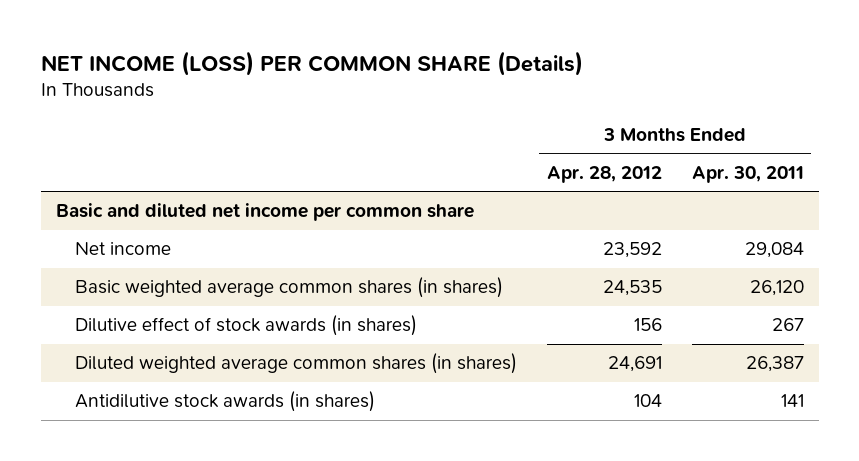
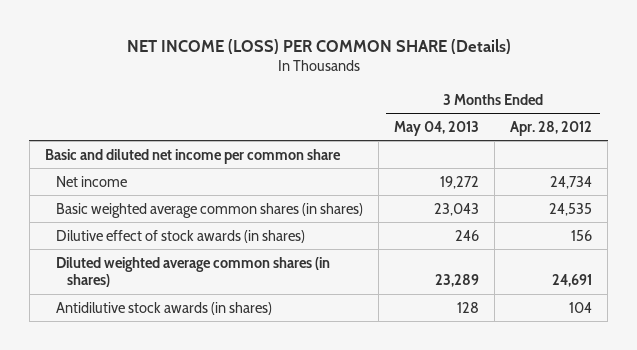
- | 3 Months Ended Apr. 28, 2012 | 3 Months Ended Apr. 30, 2011
+ | 3 Months Ended May 04, 2013 | 3 Months Ended Apr. 28, 2012
- Net income | 23,592 | 29,084
+ Net income | 19,272 | 24,734

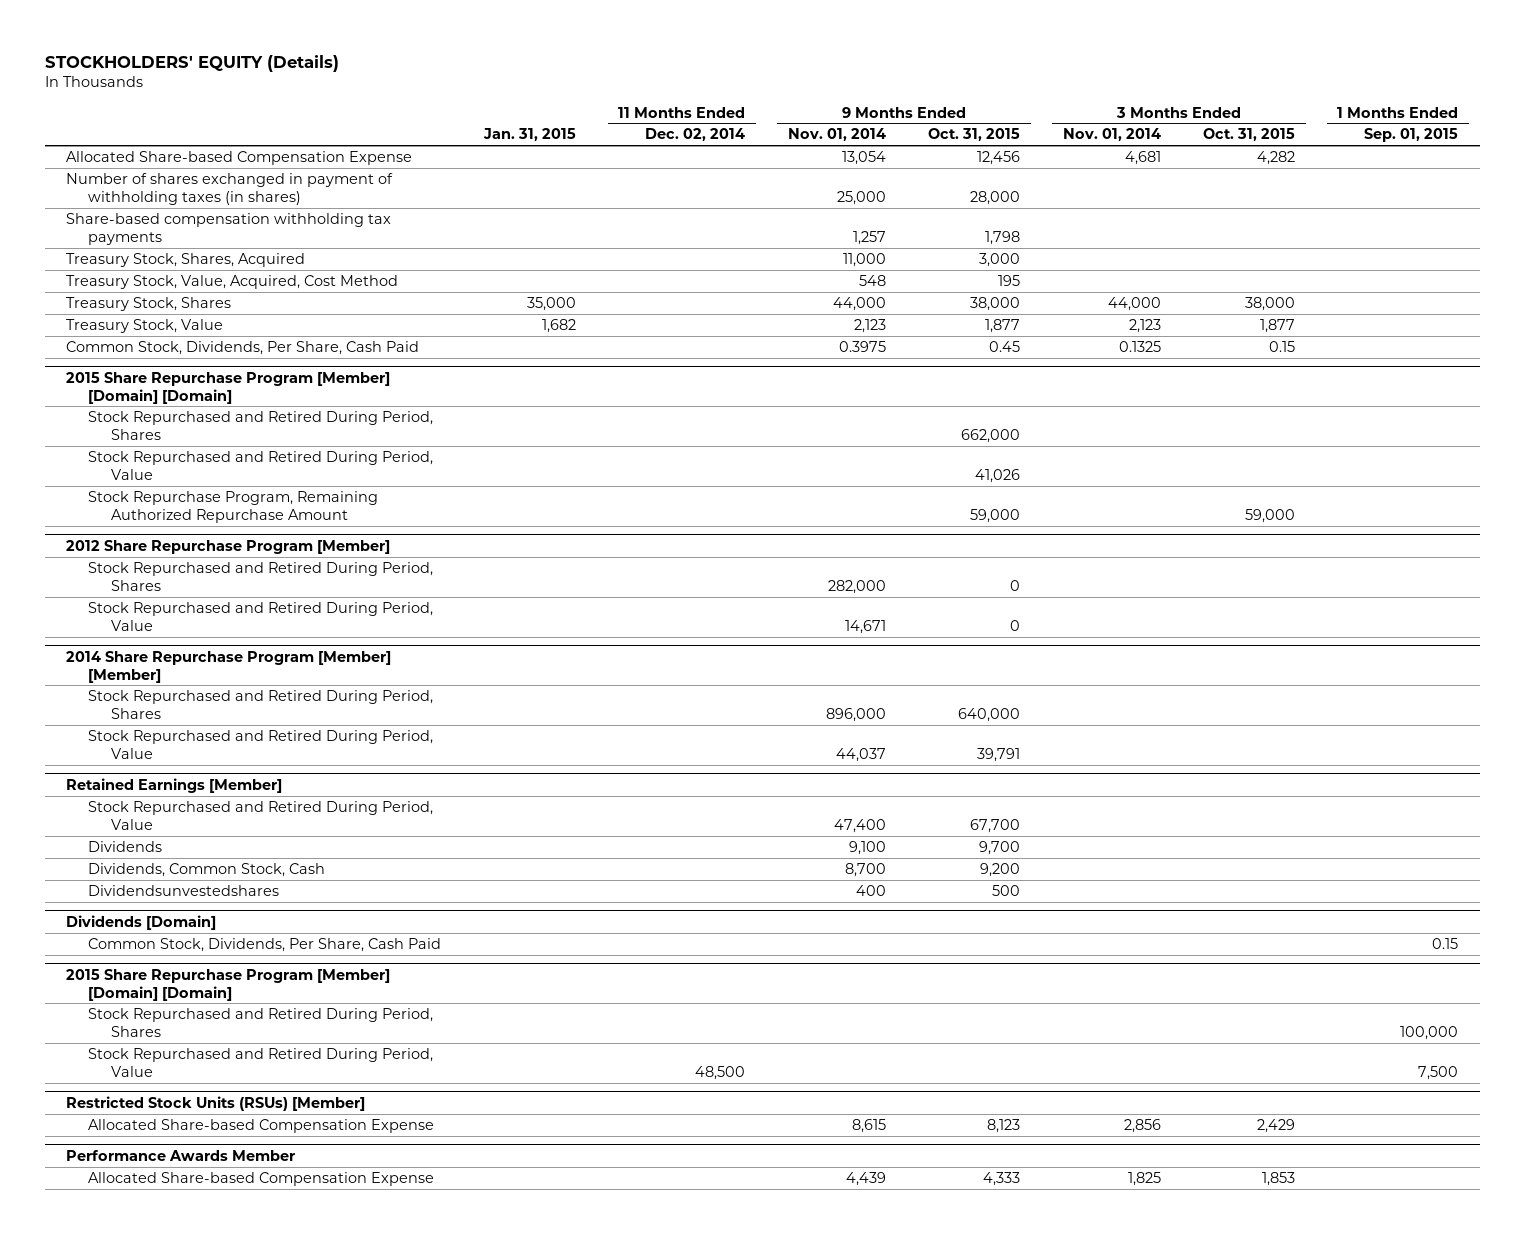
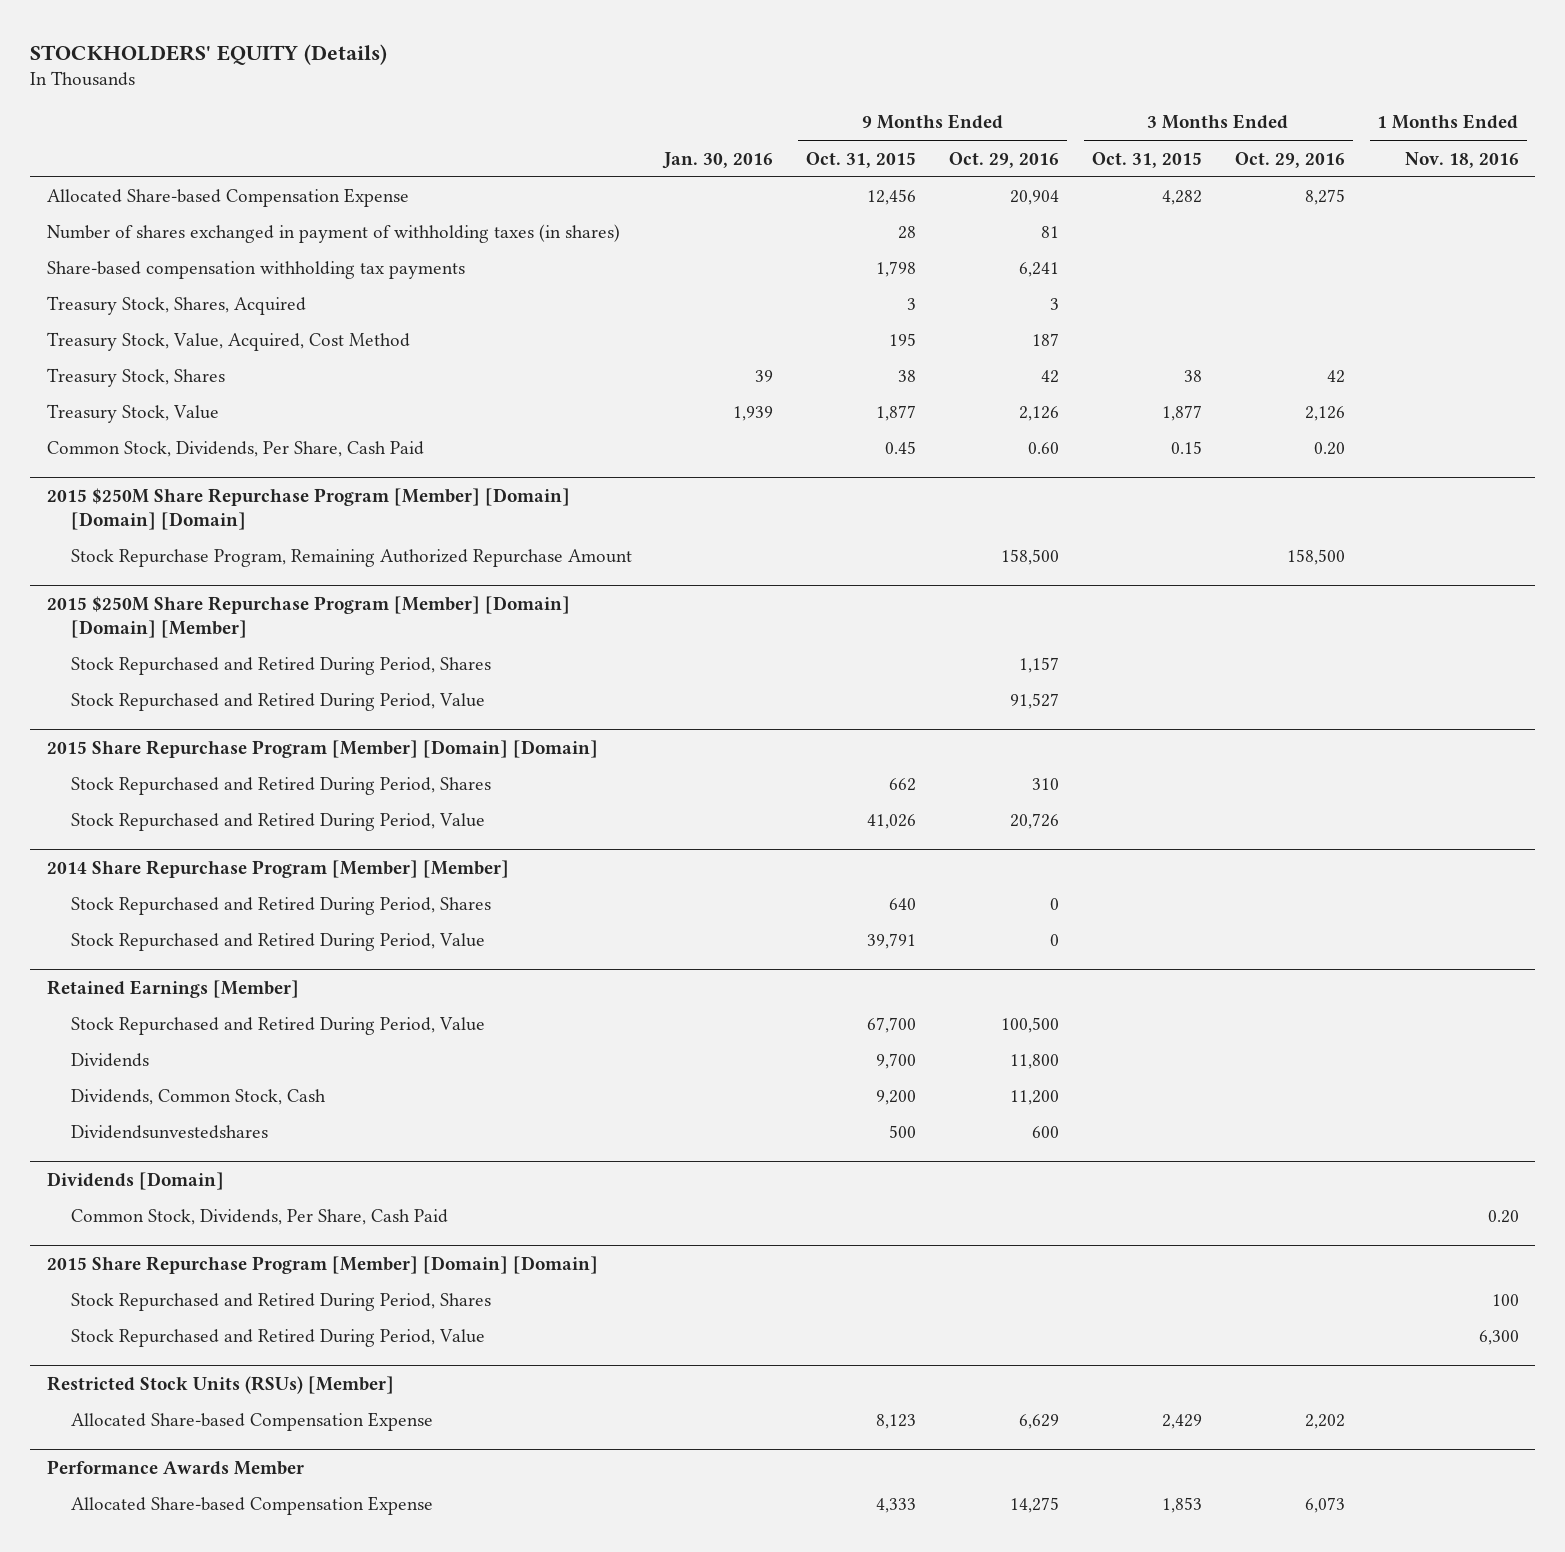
- | Jan. 31, 2015 | 11 Months Ended Dec. 02, 2014 | 9 Months Ended Nov. 01, 2014 | 9 Months Ended Oct. 31, 2015 | 3 Months Ended Nov. 01, 2014 | 3 Months Ended Oct. 31, 2015 | 1 Months Ended Sep. 01, 2015
+ | Jan. 30, 2016 | 9 Months Ended Oct. 31, 2015 | 9 Months Ended Oct. 29, 2016 | 3 Months Ended Oct. 31, 2015 | 3 Months Ended Oct. 29, 2016 | 1 Months Ended Nov. 18, 2016
- Number of shares exchanged in payment of withholding taxes (in shares) | | | 25,000 | 28,000 | | |
+ Number of shares exchanged in payment of withholding taxes (in shares) | | 28 | 81 | | |
- Treasury Stock, Shares, Acquired | | | 11,000 | 3,000 | | |
+ Treasury Stock, Shares, Acquired | | 3 | 3 | | |
- Treasury Stock, Shares | 35,000 | | 44,000 | 38,000 | 44,000 | 38,000 |
+ Treasury Stock, Shares | 39 | 38 | 42 | 38 | 42 |
+ 2015 $250M Share Repurchase Program [Member] [Domain] [Domain] [Domain]
+ Stock Repurchase Program, Remaining Authorized Repurchase Amount | | | 158,500 | | 158,500 |
+ 2015 $250M Share Repurchase Program [Member] [Domain] [Domain] [Member]
+ Stock Repurchased and Retired During Period, Shares | | | 1,157 | | |
+ Stock Repurchased and Retired During Period, Value | | | 91,527 | | |
@ 2015 Share Repurchase Program [Member] [Domain] [Domain]
- Stock Repurchased and Retired During Period, Shares | | | | 662,000 | | |
+ Stock Repurchased and Retired During Period, Shares | | 662 | 310 | | |
- Stock Repurchase Program, Remaining Authorized Repurchase Amount | | | | 59,000 | | 59,000 |
- 2012 Share Repurchase Program [Member]
- Stock Repurchased and Retired During Period, Shares | | | 282,000 | 0 | | |
- Stock Repurchased and Retired During Period, Value | | | 14,671 | 0 | | |
@ 2014 Share Repurchase Program [Member] [Member]
- Stock Repurchased and Retired During Period, Shares | | | 896,000 | 640,000 | | |
+ Stock Repurchased and Retired During Period, Shares | | 640 | 0 | | |

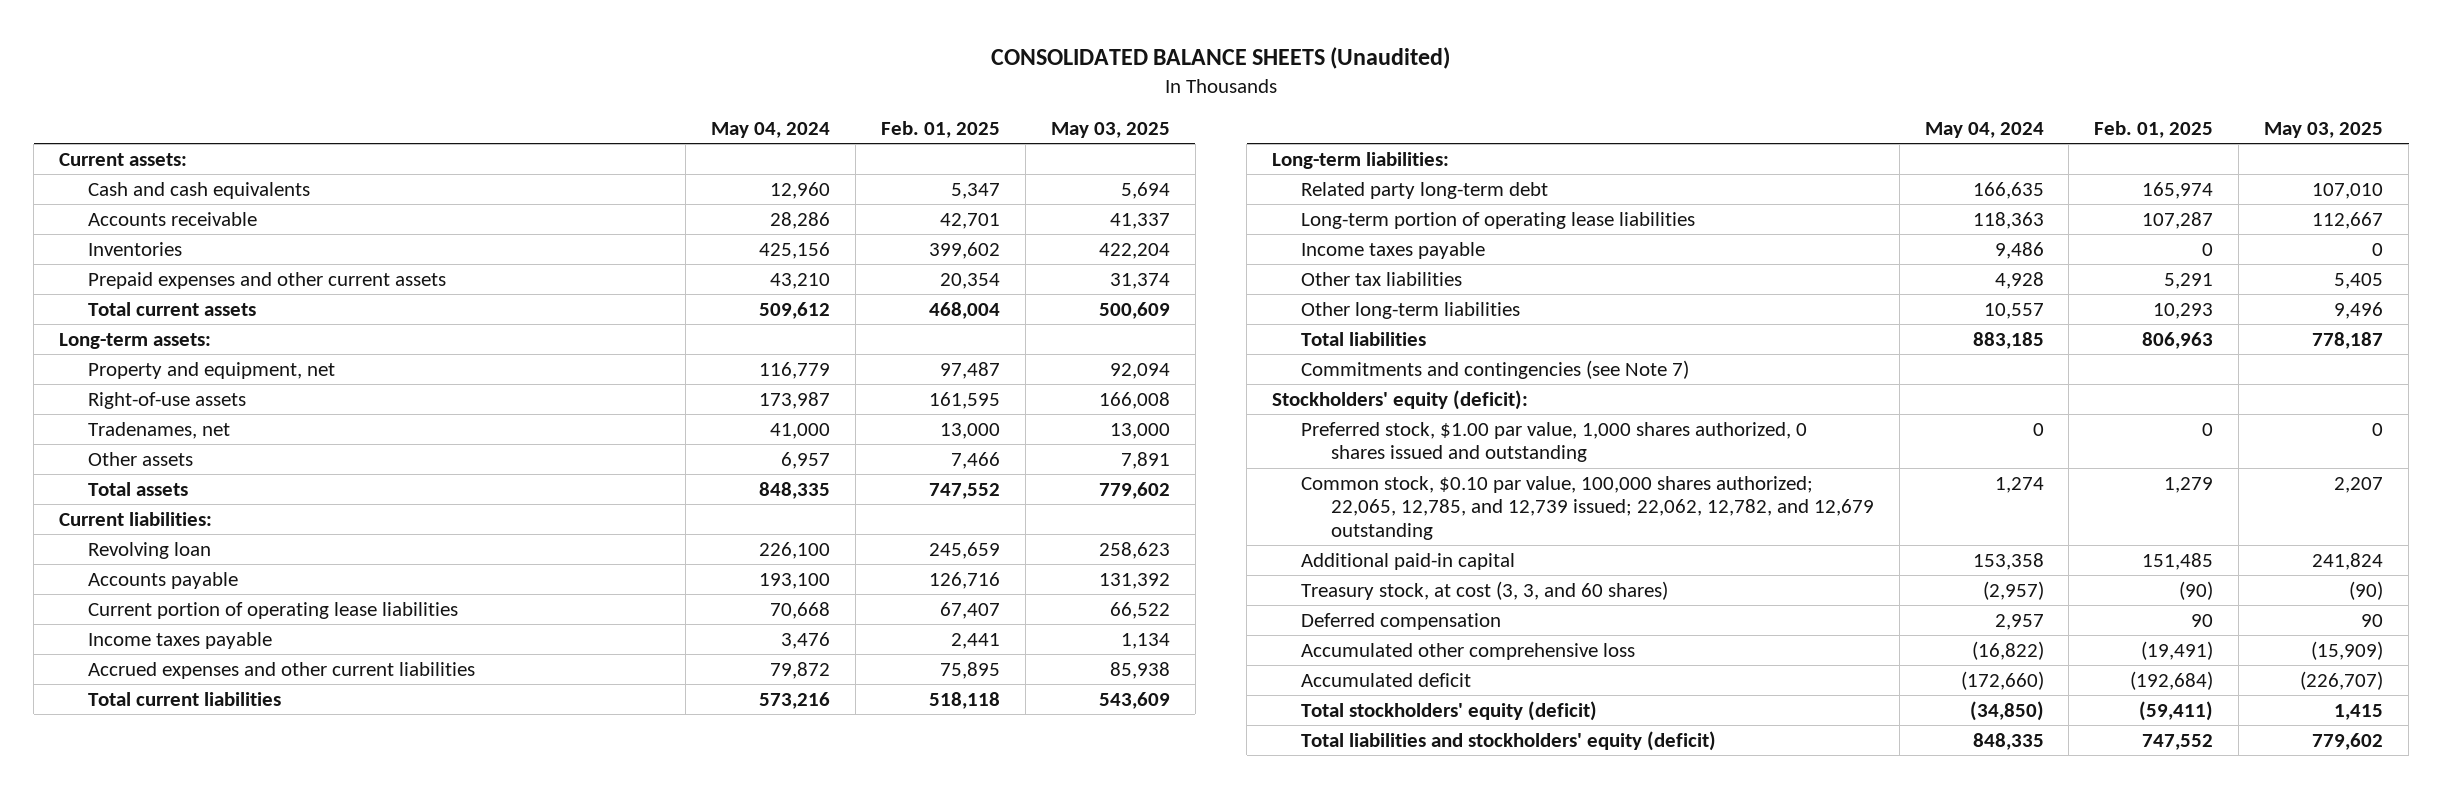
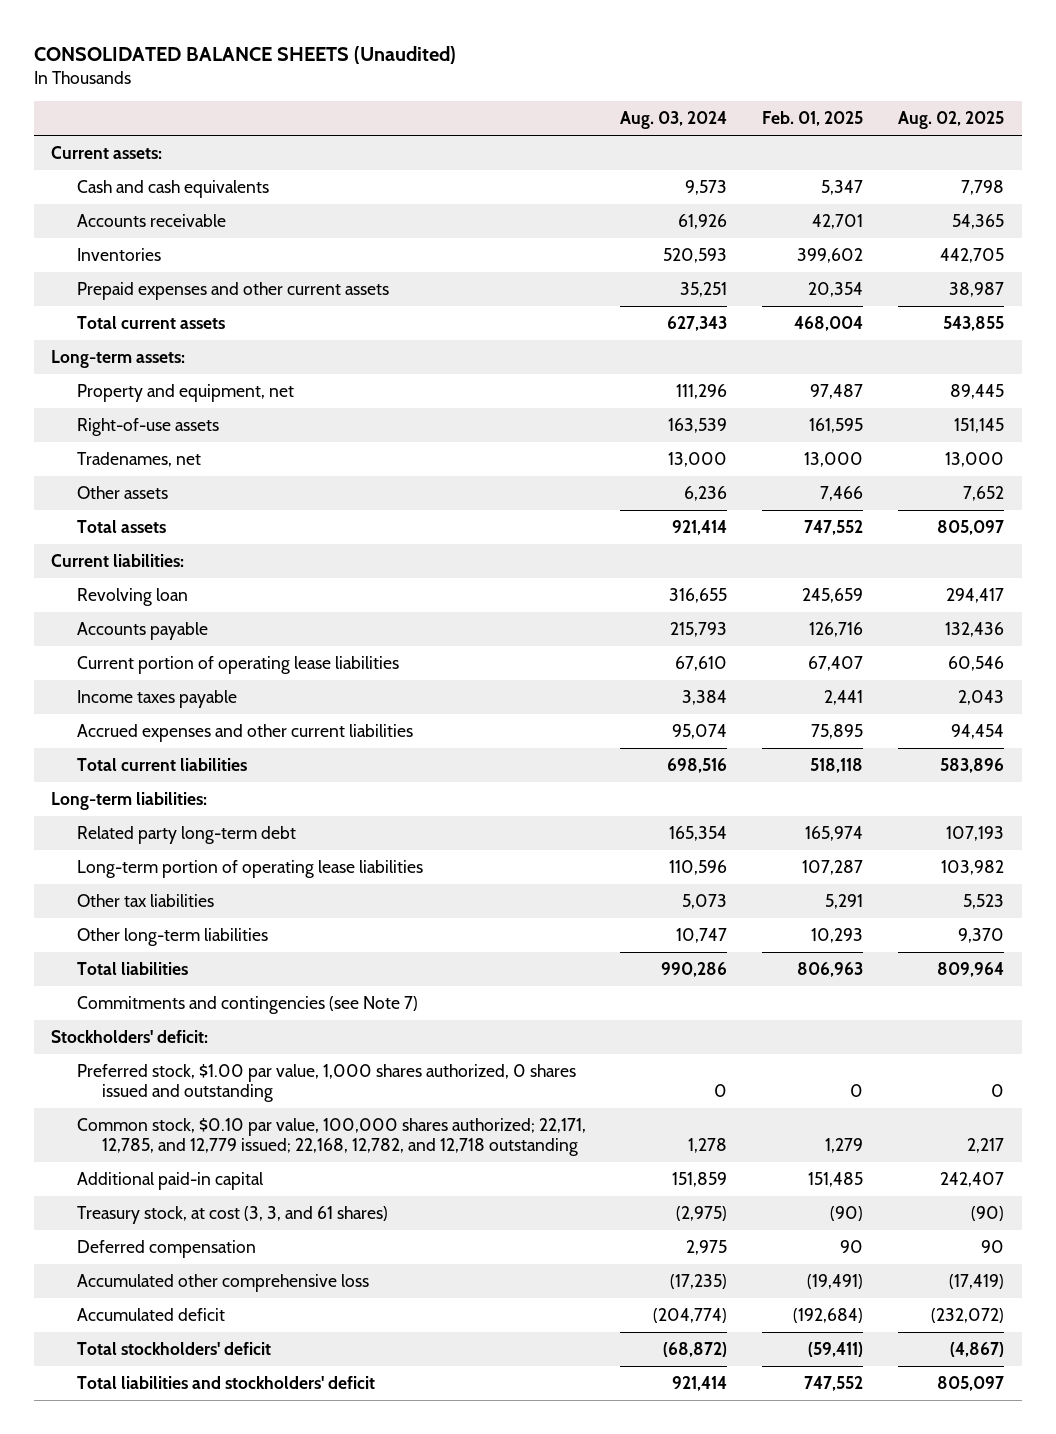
- | May 04, 2024 | Feb. 01, 2025 | May 03, 2025
+ | Aug. 03, 2024 | Feb. 01, 2025 | Aug. 02, 2025
- Income taxes payable | 9,486 | 0 | 0
- Stockholders' equity (deficit):
+ Stockholders' deficit:
- Common stock, $0.10 par value, 100,000 shares authorized; 22,065, 12,785, and 12,739 issued; 22,062, 12,782, and 12,679 outstanding | 1,274 | 1,279 | 2,207
+ Common stock, $0.10 par value, 100,000 shares authorized; 22,171, 12,785, and 12,779 issued; 22,168, 12,782, and 12,718 outstanding | 1,278 | 1,279 | 2,217
- Treasury stock, at cost (3, 3, and 60 shares) | (2,957) | (90) | (90)
+ Treasury stock, at cost (3, 3, and 61 shares) | (2,975) | (90) | (90)
- Total stockholders' equity (deficit) | (34,850) | (59,411) | 1,415
- Total liabilities and stockholders' equity (deficit) | 848,335 | 747,552 | 779,602
+ Total stockholders' deficit | (68,872) | (59,411) | (4,867)
+ Total liabilities and stockholders' deficit | 921,414 | 747,552 | 805,097

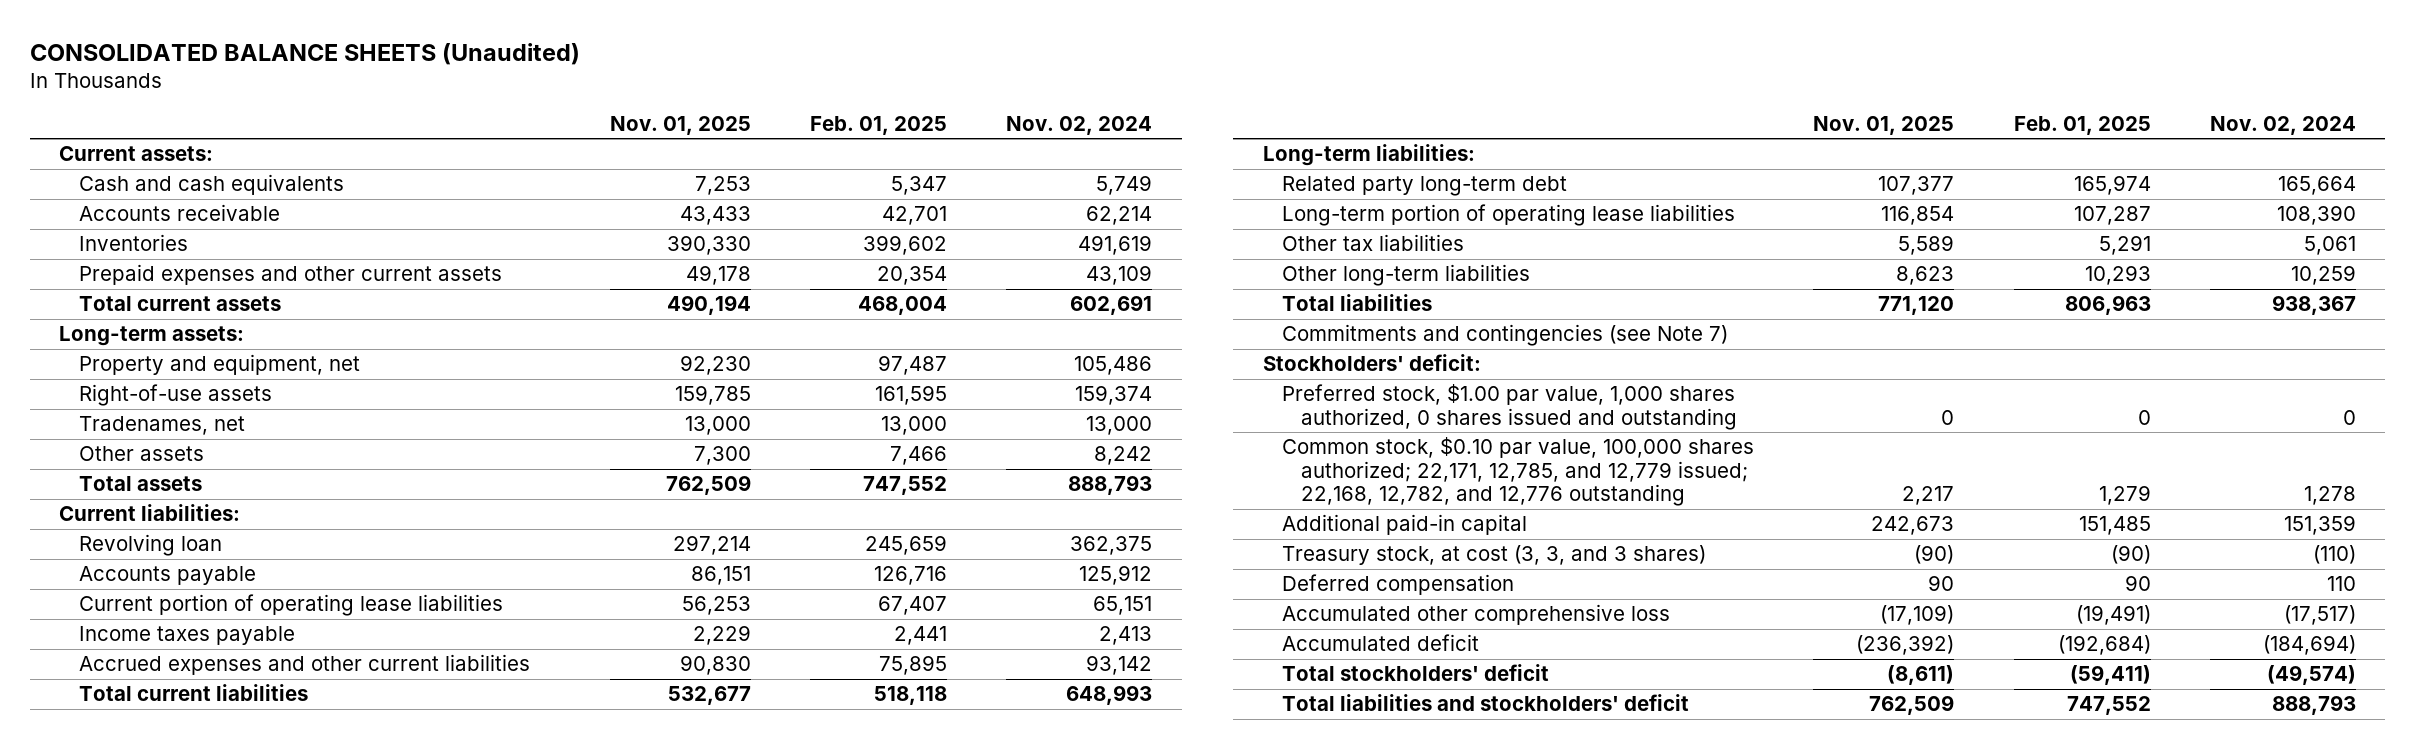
- | Aug. 03, 2024 | Feb. 01, 2025 | Aug. 02, 2025
+ | Nov. 01, 2025 | Feb. 01, 2025 | Nov. 02, 2024
- Common stock, $0.10 par value, 100,000 shares authorized; 22,171, 12,785, and 12,779 issued; 22,168, 12,782, and 12,718 outstanding | 1,278 | 1,279 | 2,217
+ Common stock, $0.10 par value, 100,000 shares authorized; 22,171, 12,785, and 12,779 issued; 22,168, 12,782, and 12,776 outstanding | 2,217 | 1,279 | 1,278
- Treasury stock, at cost (3, 3, and 61 shares) | (2,975) | (90) | (90)
+ Treasury stock, at cost (3, 3, and 3 shares) | (90) | (90) | (110)

